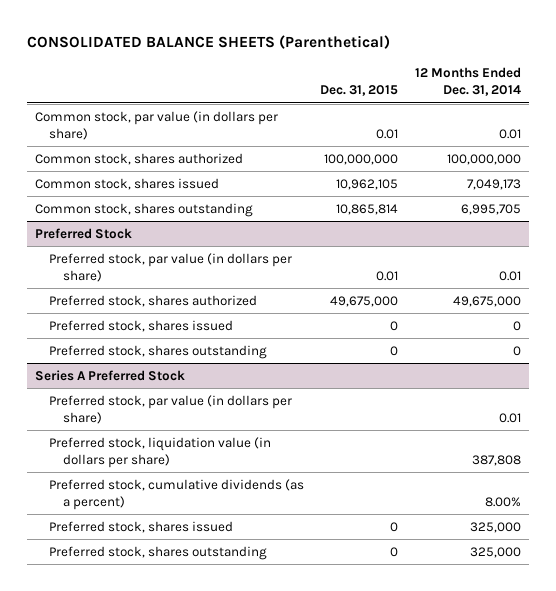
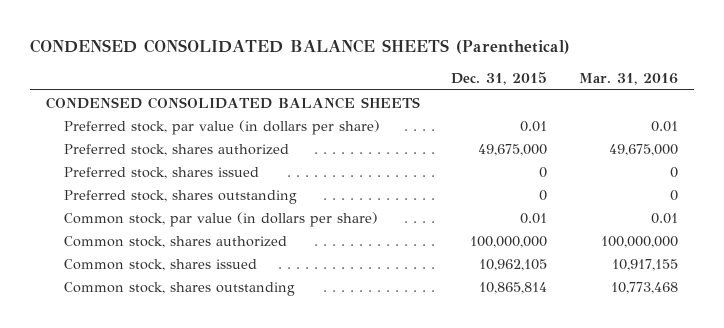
- CONSOLIDATED BALANCE SHEETS (Parenthetical)
+ CONDENSED CONSOLIDATED BALANCE SHEETS (Parenthetical)
- | Dec. 31, 2015 | 12 Months Ended Dec. 31, 2014
+ | Dec. 31, 2015 | Mar. 31, 2016
- Preferred Stock
+ CONDENSED CONSOLIDATED BALANCE SHEETS
- Series A Preferred Stock
- Preferred stock, par value (in dollars per share) | | 0.01
- Preferred stock, liquidation value (in dollars per share) | | 387,808
- Preferred stock, cumulative dividends (as a percent) | | 8.00%
- Preferred stock, shares issued | 0 | 325,000
- Preferred stock, shares outstanding | 0 | 325,000
moved down: Common stock, par value (in dollars per share) | 0.01 | 0.01
moved down: Common stock, shares authorized | 100,000,000 | 100,000,000
moved down: Common stock, shares issued | 10,962,105 | 10,917,155
moved down: Common stock, shares outstanding | 10,865,814 | 10,773,468

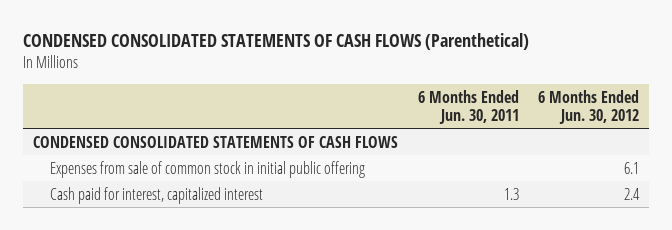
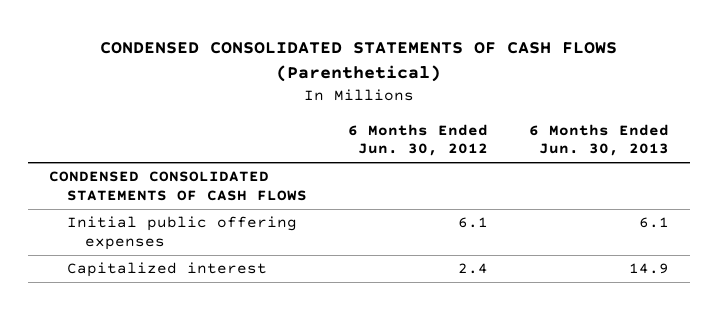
- | 6 Months Ended Jun. 30, 2011 | 6 Months Ended Jun. 30, 2012
+ | 6 Months Ended Jun. 30, 2012 | 6 Months Ended Jun. 30, 2013
- Expenses from sale of common stock in initial public offering | | 6.1
- Cash paid for interest, capitalized interest | 1.3 | 2.4
+ Initial public offering expenses | 6.1 | 6.1
+ Capitalized interest | 2.4 | 14.9

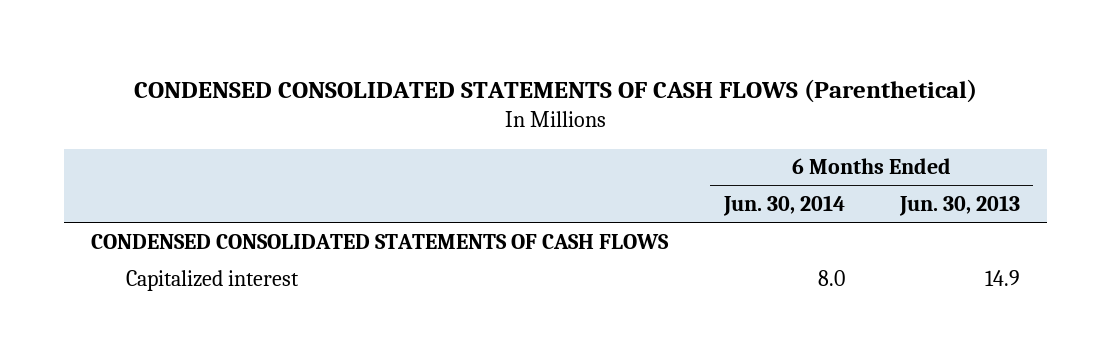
- | 6 Months Ended Jun. 30, 2012 | 6 Months Ended Jun. 30, 2013
+ | 6 Months Ended Jun. 30, 2014 | 6 Months Ended Jun. 30, 2013
- Initial public offering expenses | 6.1 | 6.1

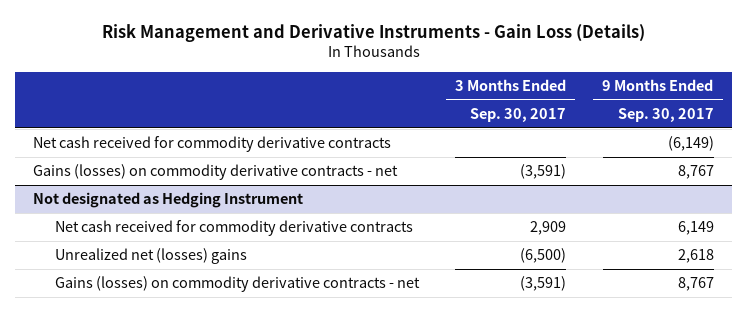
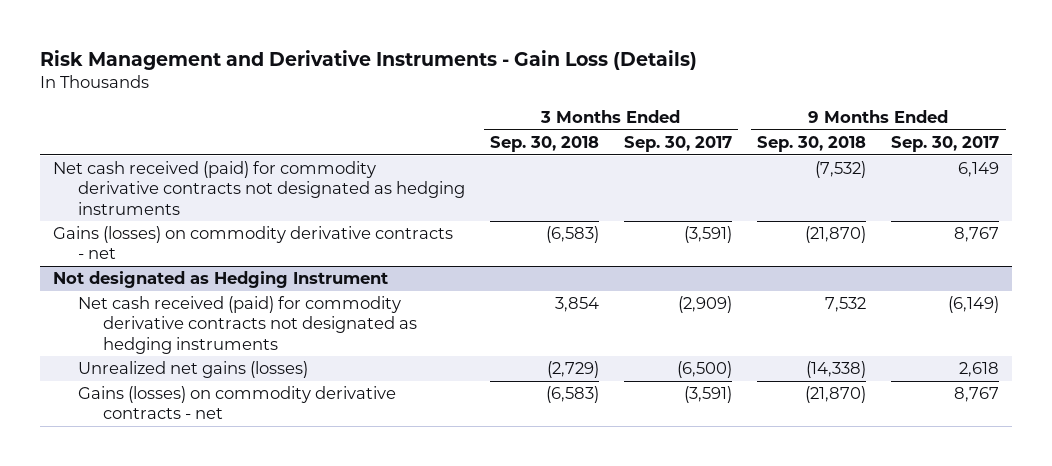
- | 3 Months Ended Sep. 30, 2017 | 9 Months Ended Sep. 30, 2017
+ | 3 Months Ended Sep. 30, 2018 | 3 Months Ended Sep. 30, 2017 | 9 Months Ended Sep. 30, 2018 | 9 Months Ended Sep. 30, 2017
- Net cash received for commodity derivative contracts | | (6,149)
+ Net cash received (paid) for commodity derivative contracts not designated as hedging instruments | | | (7,532) | 6,149
@ Not designated as Hedging Instrument
- Net cash received for commodity derivative contracts | 2,909 | 6,149
- Unrealized net (losses) gains | (6,500) | 2,618
+ Net cash received (paid) for commodity derivative contracts not designated as hedging instruments | 3,854 | (2,909) | 7,532 | (6,149)
+ Unrealized net gains (losses) | (2,729) | (6,500) | (14,338) | 2,618

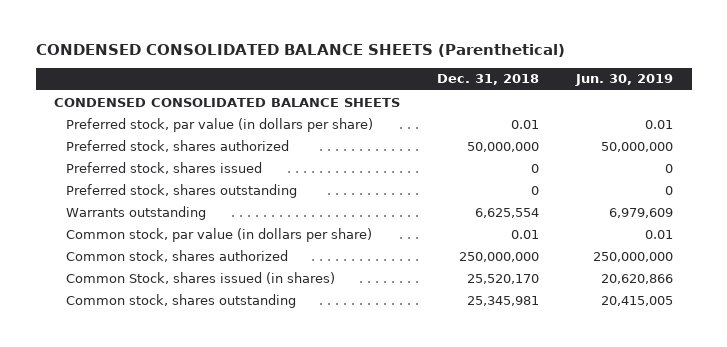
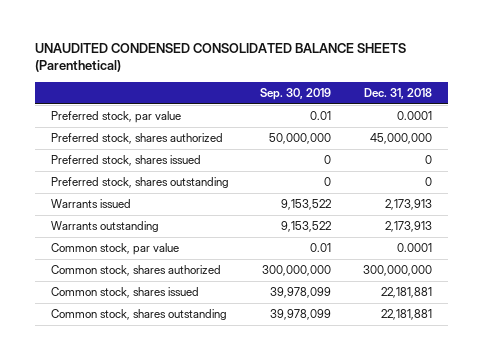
- CONDENSED CONSOLIDATED BALANCE SHEETS (Parenthetical)
+ UNAUDITED CONDENSED CONSOLIDATED BALANCE SHEETS (Parenthetical)
- | Dec. 31, 2018 | Jun. 30, 2019
+ | Sep. 30, 2019 | Dec. 31, 2018
- CONDENSED CONSOLIDATED BALANCE SHEETS
- Preferred stock, par value (in dollars per share) | 0.01 | 0.01
- Preferred stock, shares authorized | 50,000,000 | 50,000,000
+ Preferred stock, par value | 0.01 | 0.0001
+ Preferred stock, shares authorized | 50,000,000 | 45,000,000
- Warrants outstanding | 6,625,554 | 6,979,609
- Common stock, par value (in dollars per share) | 0.01 | 0.01
- Common stock, shares authorized | 250,000,000 | 250,000,000
- Common Stock, shares issued (in shares) | 25,520,170 | 20,620,866
- Common stock, shares outstanding | 25,345,981 | 20,415,005
+ Warrants issued | 9,153,522 | 2,173,913
+ Warrants outstanding | 9,153,522 | 2,173,913
+ Common stock, par value | 0.01 | 0.0001
+ Common stock, shares authorized | 300,000,000 | 300,000,000
+ Common stock, shares issued | 39,978,099 | 22,181,881
+ Common stock, shares outstanding | 39,978,099 | 22,181,881

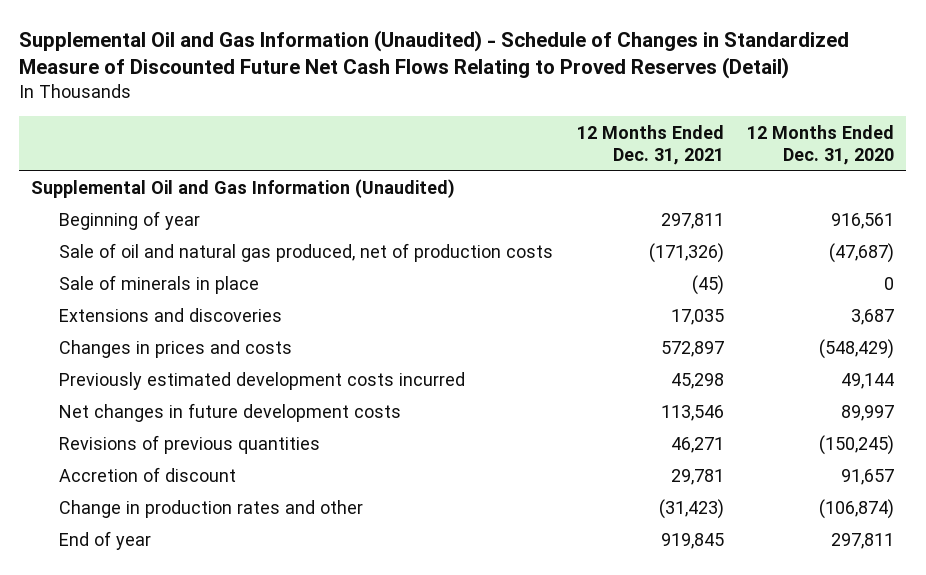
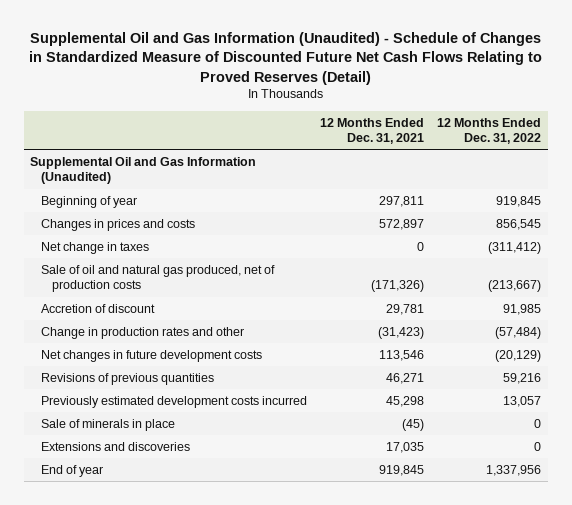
- | 12 Months Ended Dec. 31, 2021 | 12 Months Ended Dec. 31, 2020
+ | 12 Months Ended Dec. 31, 2021 | 12 Months Ended Dec. 31, 2022
+ Net change in taxes | 0 | (311,412)
moved down: Sale of oil and natural gas produced, net of production costs | (171,326) | (213,667)
moved down: Net changes in future development costs | 113,546 | (20,129)
moved down: Revisions of previous quantities | 46,271 | 59,216
moved down: Previously estimated development costs incurred | 45,298 | 13,057
moved down: Sale of minerals in place | (45) | 0
moved down: Extensions and discoveries | 17,035 | 0

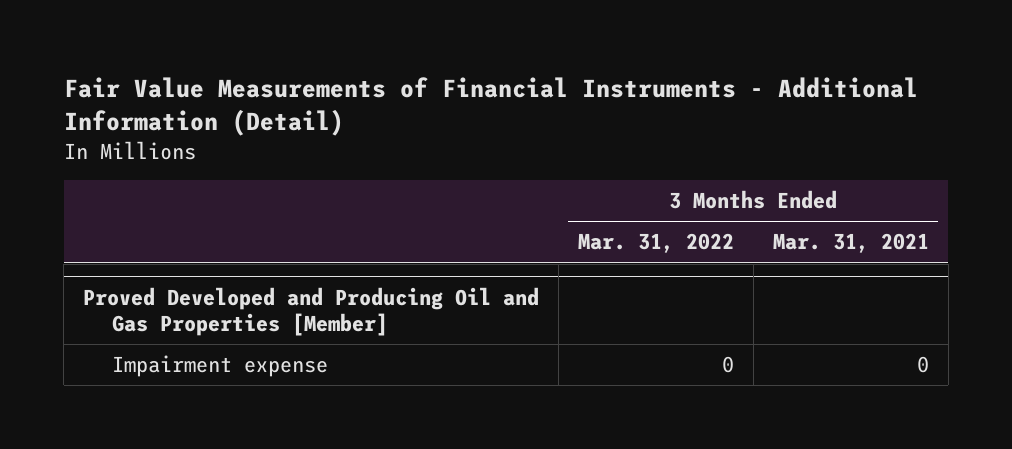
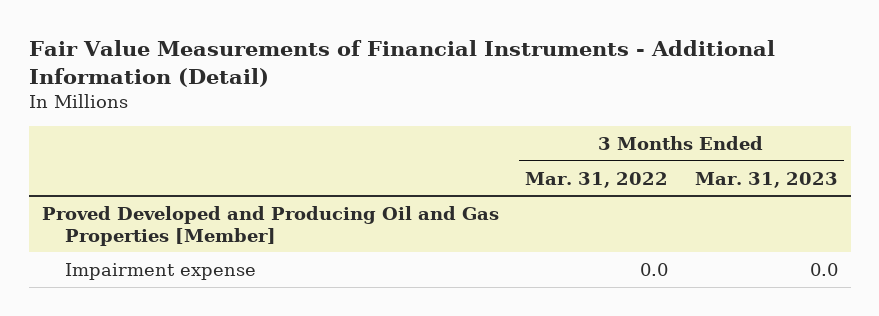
- | 3 Months Ended Mar. 31, 2022 | 3 Months Ended Mar. 31, 2021
+ | 3 Months Ended Mar. 31, 2022 | 3 Months Ended Mar. 31, 2023
@ Proved Developed and Producing Oil and Gas Properties [Member]
- Impairment expense | 0 | 0
+ Impairment expense | 0.0 | 0.0

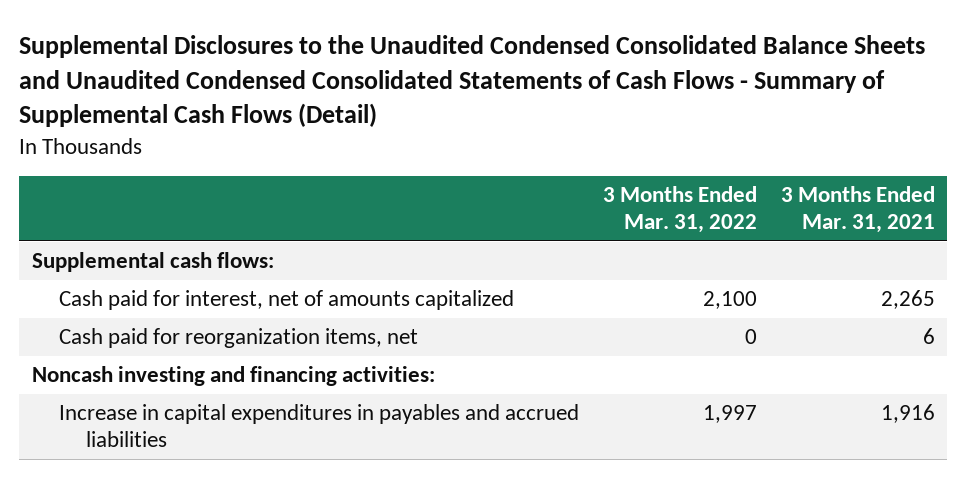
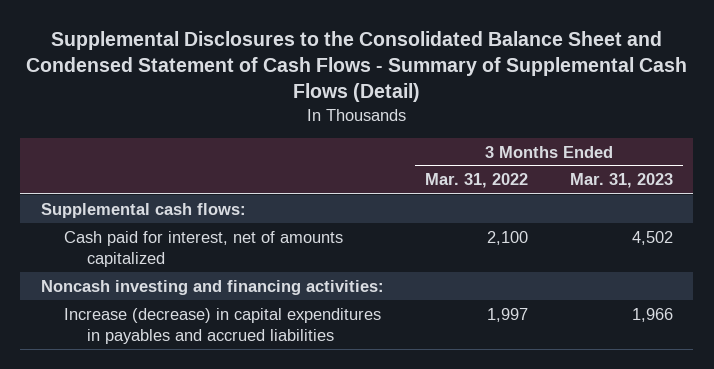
- Supplemental Disclosures to the Unaudited Condensed Consolidated Balance Sheets and Unaudited Condensed Consolidated Statements of Cash Flows - Summary of Supplemental Cash Flows (Detail)
+ Supplemental Disclosures to the Consolidated Balance Sheet and Condensed Statement of Cash Flows - Summary of Supplemental Cash Flows (Detail)
- | 3 Months Ended Mar. 31, 2022 | 3 Months Ended Mar. 31, 2021
+ | 3 Months Ended Mar. 31, 2022 | 3 Months Ended Mar. 31, 2023
- Cash paid for reorganization items, net | 0 | 6
- Increase in capital expenditures in payables and accrued liabilities | 1,997 | 1,916
+ Increase (decrease) in capital expenditures in payables and accrued liabilities | 1,997 | 1,966

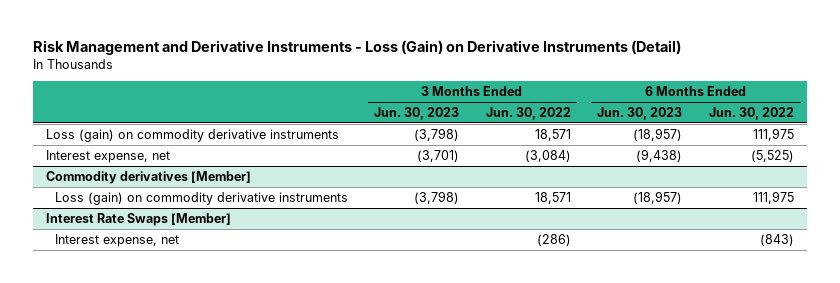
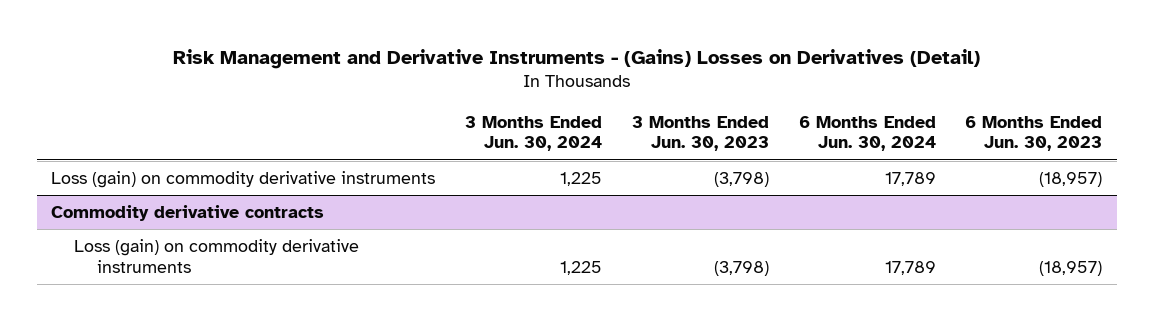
- Risk Management and Derivative Instruments - Loss (Gain) on Derivative Instruments (Detail)
+ Risk Management and Derivative Instruments - (Gains) Losses on Derivatives (Detail)
- | 3 Months Ended Jun. 30, 2023 | 3 Months Ended Jun. 30, 2022 | 6 Months Ended Jun. 30, 2023 | 6 Months Ended Jun. 30, 2022
+ | 3 Months Ended Jun. 30, 2024 | 3 Months Ended Jun. 30, 2023 | 6 Months Ended Jun. 30, 2024 | 6 Months Ended Jun. 30, 2023
- Interest expense, net | (3,701) | (3,084) | (9,438) | (5,525)
- Commodity derivatives [Member]
+ Commodity derivative contracts
- Interest Rate Swaps [Member]
- Interest expense, net | | (286) | | (843)

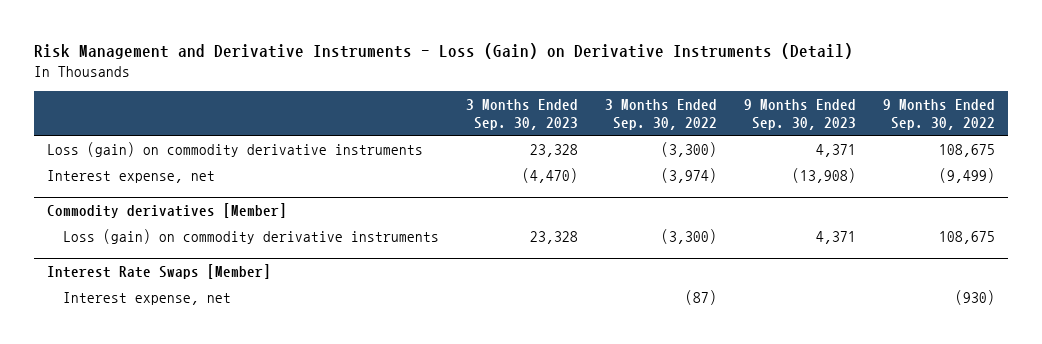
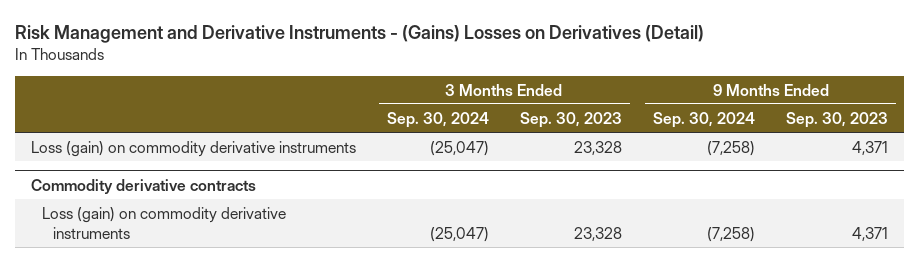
- Risk Management and Derivative Instruments - Loss (Gain) on Derivative Instruments (Detail)
+ Risk Management and Derivative Instruments - (Gains) Losses on Derivatives (Detail)
- | 3 Months Ended Sep. 30, 2023 | 3 Months Ended Sep. 30, 2022 | 9 Months Ended Sep. 30, 2023 | 9 Months Ended Sep. 30, 2022
+ | 3 Months Ended Sep. 30, 2024 | 3 Months Ended Sep. 30, 2023 | 9 Months Ended Sep. 30, 2024 | 9 Months Ended Sep. 30, 2023
- Interest expense, net | (4,470) | (3,974) | (13,908) | (9,499)
- Commodity derivatives [Member]
+ Commodity derivative contracts
- Interest Rate Swaps [Member]
- Interest expense, net | | (87) | | (930)

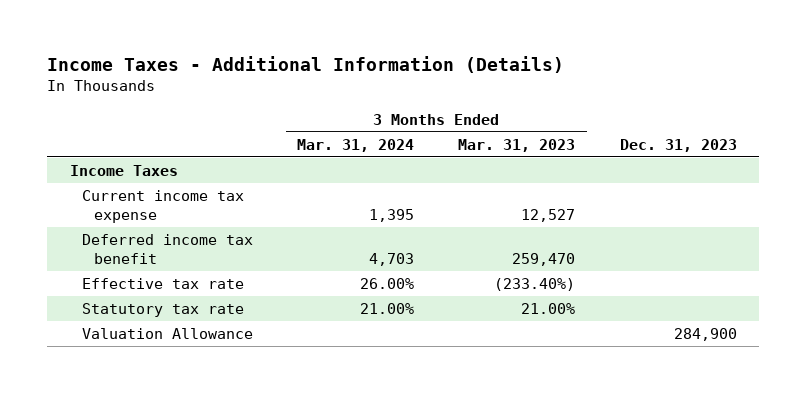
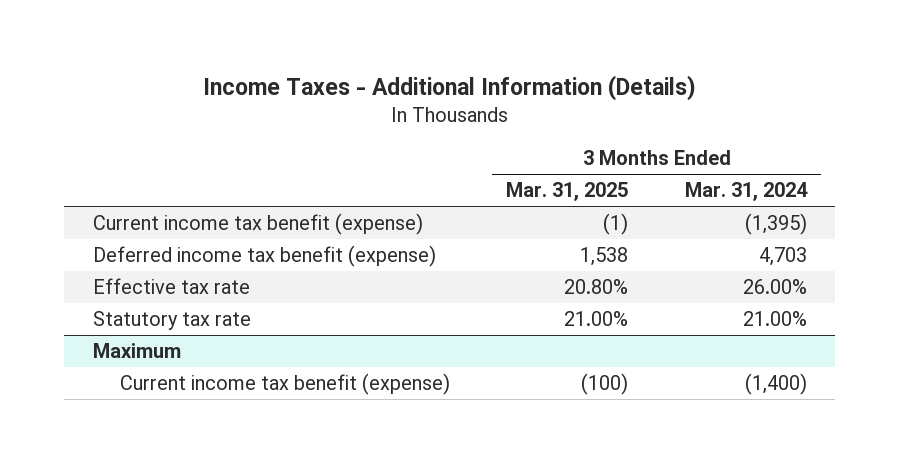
- | 3 Months Ended Mar. 31, 2024 | 3 Months Ended Mar. 31, 2023 | Dec. 31, 2023
+ | 3 Months Ended Mar. 31, 2025 | 3 Months Ended Mar. 31, 2024
- Income Taxes
- Current income tax expense | 1,395 | 12,527 |
- Deferred income tax benefit | 4,703 | 259,470 |
+ Current income tax benefit (expense) | (1) | (1,395)
+ Deferred income tax benefit (expense) | 1,538 | 4,703
- Valuation Allowance | | | 284,900
+ Maximum
+ Current income tax benefit (expense) | (100) | (1,400)

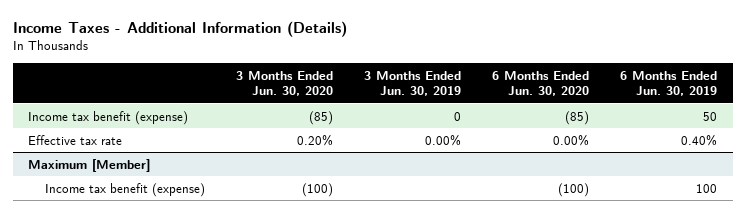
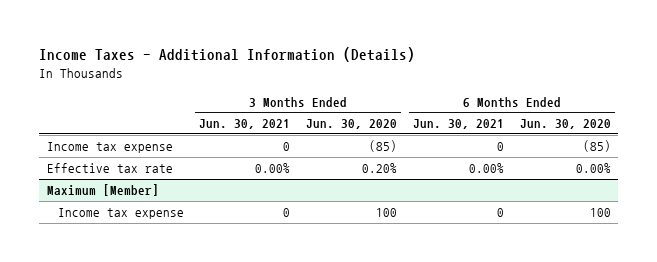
- | 3 Months Ended Jun. 30, 2020 | 3 Months Ended Jun. 30, 2019 | 6 Months Ended Jun. 30, 2020 | 6 Months Ended Jun. 30, 2019
+ | 3 Months Ended Jun. 30, 2021 | 3 Months Ended Jun. 30, 2020 | 6 Months Ended Jun. 30, 2021 | 6 Months Ended Jun. 30, 2020
- Income tax benefit (expense) | (85) | 0 | (85) | 50
+ Income tax expense | 0 | (85) | 0 | (85)
@ Maximum [Member]
- Income tax benefit (expense) | (100) | | (100) | 100
+ Income tax expense | 0 | 100 | 0 | 100

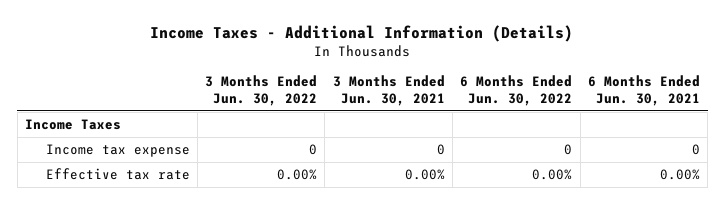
- | 3 Months Ended Jun. 30, 2021 | 3 Months Ended Jun. 30, 2020 | 6 Months Ended Jun. 30, 2021 | 6 Months Ended Jun. 30, 2020
+ | 3 Months Ended Jun. 30, 2022 | 3 Months Ended Jun. 30, 2021 | 6 Months Ended Jun. 30, 2022 | 6 Months Ended Jun. 30, 2021
+ Income Taxes
- Maximum [Member]
- Income tax expense | 0 | 100 | 0 | 100

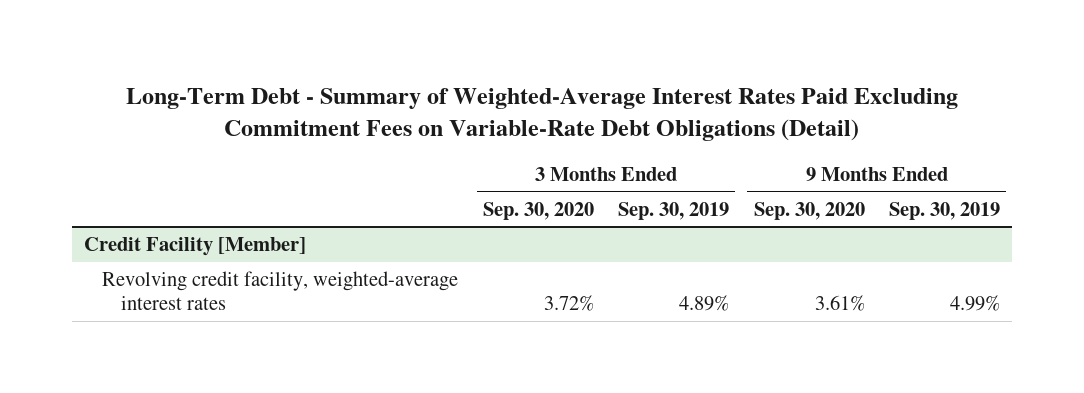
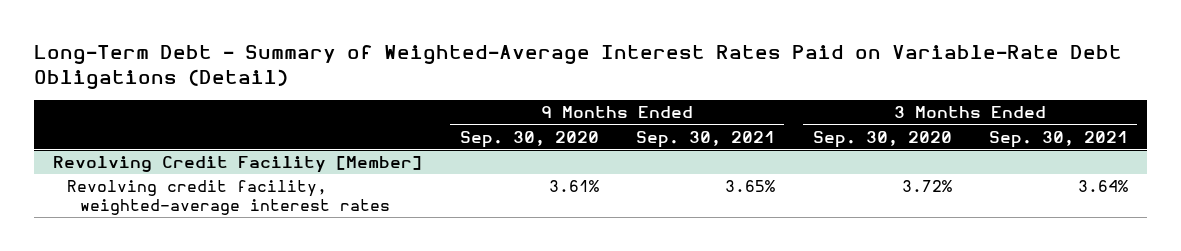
- Long-Term Debt - Summary of Weighted-Average Interest Rates Paid Excluding Commitment Fees on Variable-Rate Debt Obligations (Detail)
+ Long-Term Debt - Summary of Weighted-Average Interest Rates Paid on Variable-Rate Debt Obligations (Detail)
- | 3 Months Ended Sep. 30, 2020 | 3 Months Ended Sep. 30, 2019 | 9 Months Ended Sep. 30, 2020 | 9 Months Ended Sep. 30, 2019
+ | 9 Months Ended Sep. 30, 2020 | 9 Months Ended Sep. 30, 2021 | 3 Months Ended Sep. 30, 2020 | 3 Months Ended Sep. 30, 2021
- Credit Facility [Member]
+ Revolving Credit Facility [Member]

